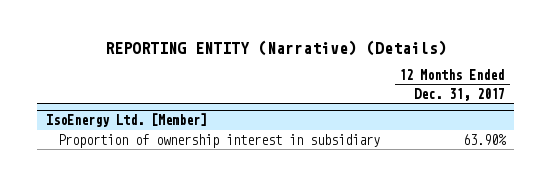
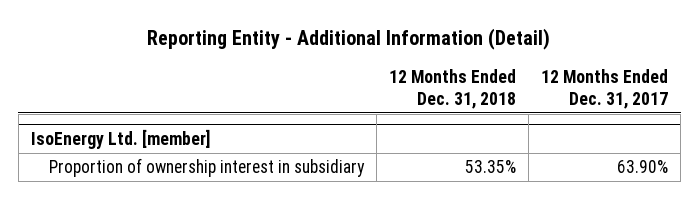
- REPORTING ENTITY (Narrative) (Details)
+ Reporting Entity - Additional Information (Detail)
- | 12 Months Ended Dec. 31, 2017
+ | 12 Months Ended Dec. 31, 2018 | 12 Months Ended Dec. 31, 2017
- IsoEnergy Ltd. [Member]
+ IsoEnergy Ltd. [member]

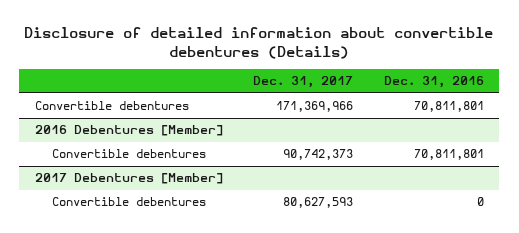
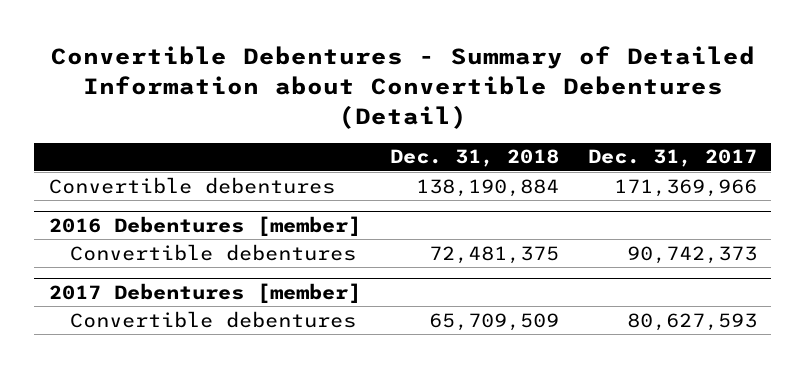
- Disclosure of detailed information about convertible debentures (Details)
+ Convertible Debentures - Summary of Detailed Information about Convertible Debentures (Detail)
- | Dec. 31, 2017 | Dec. 31, 2016
+ | Dec. 31, 2018 | Dec. 31, 2017
- 2016 Debentures [Member]
+ 2016 Debentures [member]
- 2017 Debentures [Member]
+ 2017 Debentures [member]

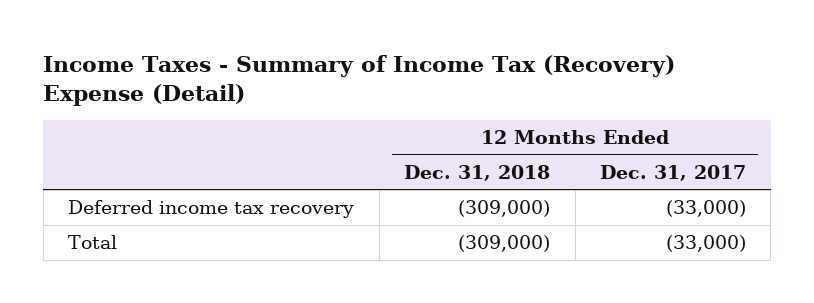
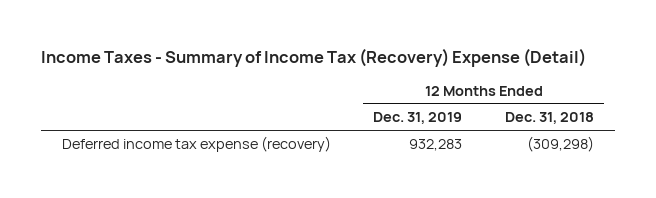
- | 12 Months Ended Dec. 31, 2018 | 12 Months Ended Dec. 31, 2017
+ | 12 Months Ended Dec. 31, 2019 | 12 Months Ended Dec. 31, 2018
- Deferred income tax recovery | (309,000) | (33,000)
- Total | (309,000) | (33,000)
+ Deferred income tax expense (recovery) | 932,283 | (309,298)

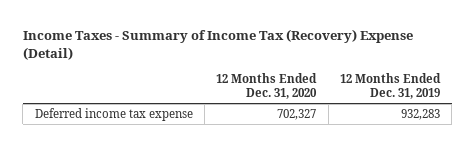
- | 12 Months Ended Dec. 31, 2019 | 12 Months Ended Dec. 31, 2018
+ | 12 Months Ended Dec. 31, 2020 | 12 Months Ended Dec. 31, 2019
- Deferred income tax expense (recovery) | 932,283 | (309,298)
+ Deferred income tax expense | 702,327 | 932,283

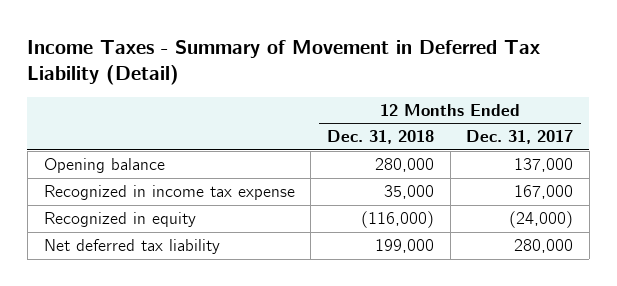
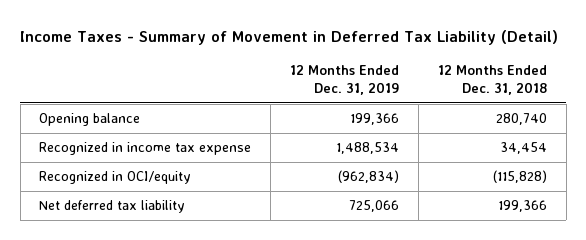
- | 12 Months Ended Dec. 31, 2018 | 12 Months Ended Dec. 31, 2017
+ | 12 Months Ended Dec. 31, 2019 | 12 Months Ended Dec. 31, 2018
- Opening balance | 280,000 | 137,000
- Recognized in income tax expense | 35,000 | 167,000
- Recognized in equity | (116,000) | (24,000)
- Net deferred tax liability | 199,000 | 280,000
+ Opening balance | 199,366 | 280,740
+ Recognized in income tax expense | 1,488,534 | 34,454
+ Recognized in OCI/equity | (962,834) | (115,828)
+ Net deferred tax liability | 725,066 | 199,366

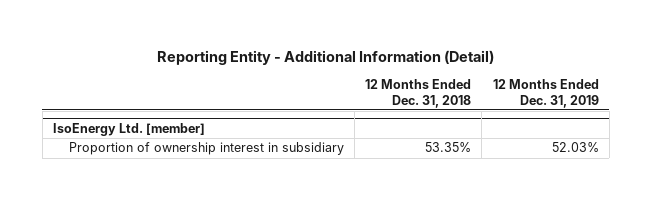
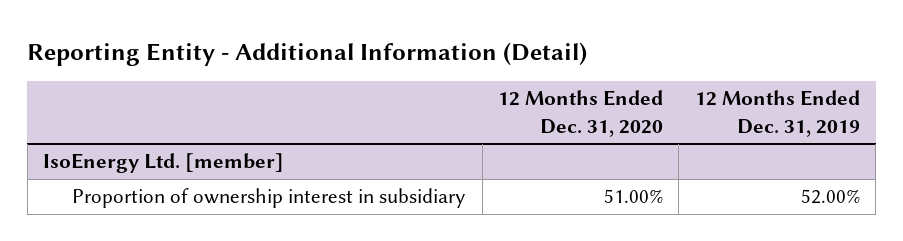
- | 12 Months Ended Dec. 31, 2018 | 12 Months Ended Dec. 31, 2019
+ | 12 Months Ended Dec. 31, 2020 | 12 Months Ended Dec. 31, 2019
@ IsoEnergy Ltd. [member]
- Proportion of ownership interest in subsidiary | 53.35% | 52.03%
+ Proportion of ownership interest in subsidiary | 51.00% | 52.00%

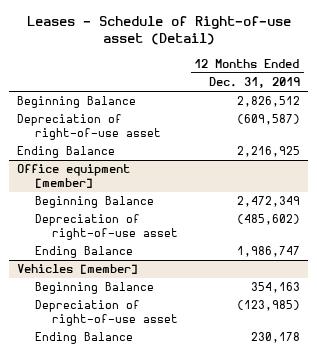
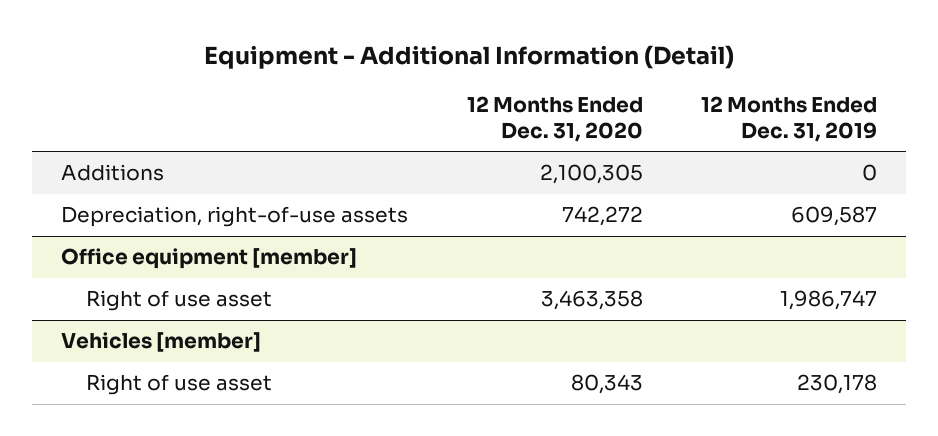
- Leases - Schedule of Right-of-use asset (Detail)
+ Equipment - Additional Information (Detail)
- | 12 Months Ended Dec. 31, 2019
+ | 12 Months Ended Dec. 31, 2020 | 12 Months Ended Dec. 31, 2019
- Beginning Balance | 2,826,512
- Depreciation of right-of-use asset | (609,587)
- Ending Balance | 2,216,925
+ Additions | 2,100,305 | 0
+ Depreciation, right-of-use assets | 742,272 | 609,587
@ Office equipment [member]
- Beginning Balance | 2,472,349
- Depreciation of right-of-use asset | (485,602)
- Ending Balance | 1,986,747
+ Right of use asset | 3,463,358 | 1,986,747
@ Vehicles [member]
- Beginning Balance | 354,163
- Depreciation of right-of-use asset | (123,985)
- Ending Balance | 230,178
+ Right of use asset | 80,343 | 230,178

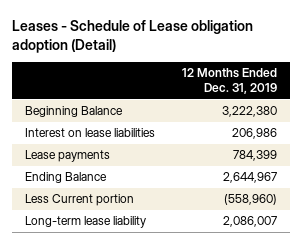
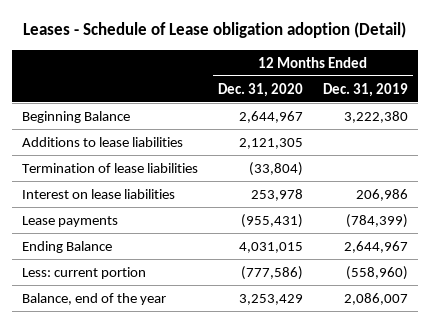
- | 12 Months Ended Dec. 31, 2019
+ | 12 Months Ended Dec. 31, 2020 | 12 Months Ended Dec. 31, 2019
+ Additions to lease liabilities | 2,121,305 |
+ Termination of lease liabilities | (33,804) |
- Lease payments | 784,399
+ Lease payments | (955,431) | (784,399)
- Less Current portion | (558,960)
- Long-term lease liability | 2,086,007
+ Less: current portion | (777,586) | (558,960)
+ Balance, end of the year | 3,253,429 | 2,086,007

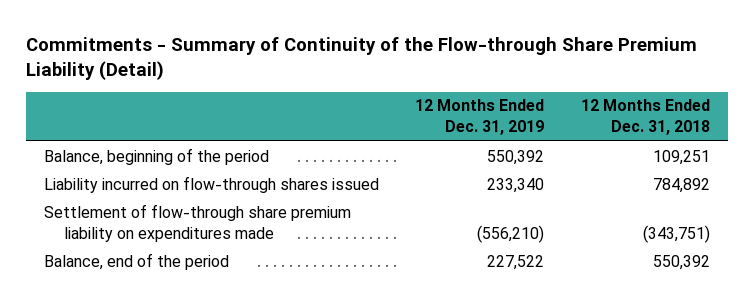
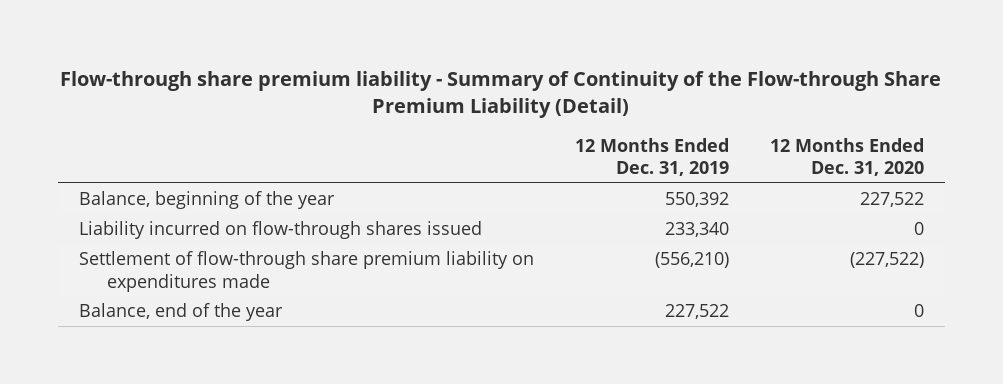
- Commitments - Summary of Continuity of the Flow-through Share Premium Liability (Detail)
+ Flow-through share premium liability - Summary of Continuity of the Flow-through Share Premium Liability (Detail)
- | 12 Months Ended Dec. 31, 2019 | 12 Months Ended Dec. 31, 2018
+ | 12 Months Ended Dec. 31, 2019 | 12 Months Ended Dec. 31, 2020
- Balance, beginning of the period | 550,392 | 109,251
+ Balance, beginning of the year | 550,392 | 227,522
- Balance, end of the period | 227,522 | 550,392
+ Balance, end of the year | 227,522 | 0

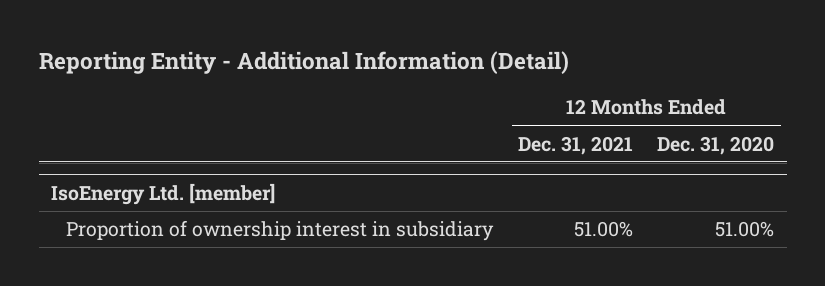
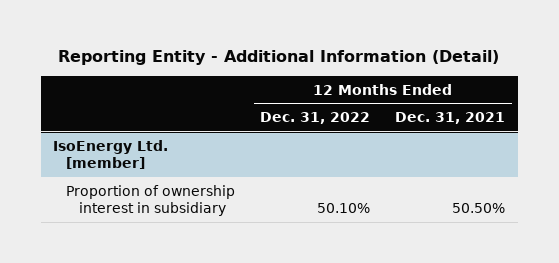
- | 12 Months Ended Dec. 31, 2021 | 12 Months Ended Dec. 31, 2020
+ | 12 Months Ended Dec. 31, 2022 | 12 Months Ended Dec. 31, 2021
@ IsoEnergy Ltd. [member]
- Proportion of ownership interest in subsidiary | 51.00% | 51.00%
+ Proportion of ownership interest in subsidiary | 50.10% | 50.50%

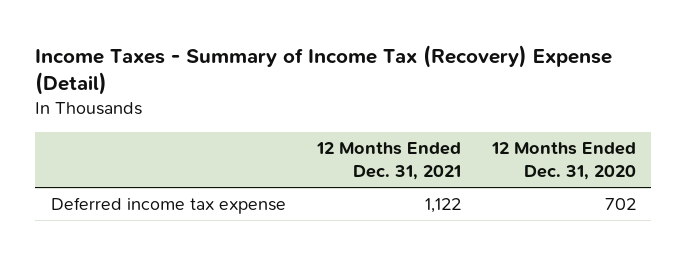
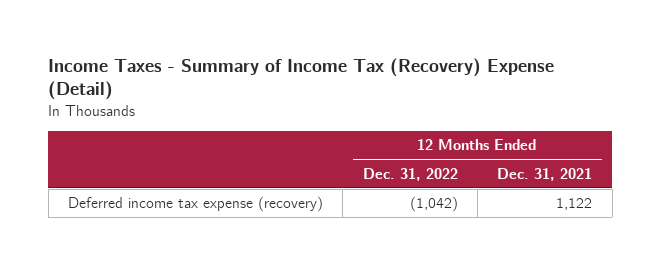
- | 12 Months Ended Dec. 31, 2021 | 12 Months Ended Dec. 31, 2020
+ | 12 Months Ended Dec. 31, 2022 | 12 Months Ended Dec. 31, 2021
- Deferred income tax expense | 1,122 | 702
+ Deferred income tax expense (recovery) | (1,042) | 1,122

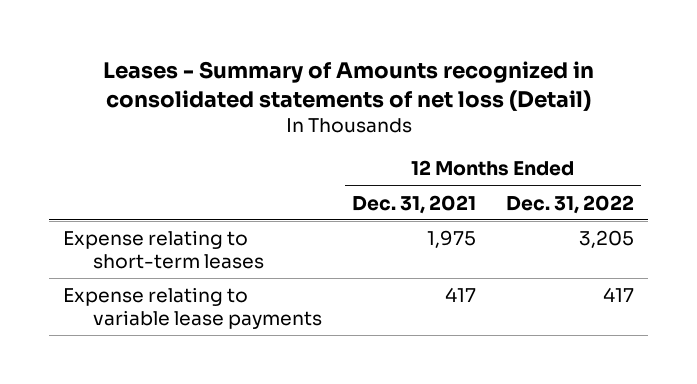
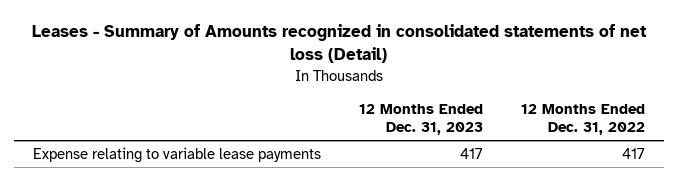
- | 12 Months Ended Dec. 31, 2021 | 12 Months Ended Dec. 31, 2022
+ | 12 Months Ended Dec. 31, 2023 | 12 Months Ended Dec. 31, 2022
- Expense relating to short-term leases | 1,975 | 3,205

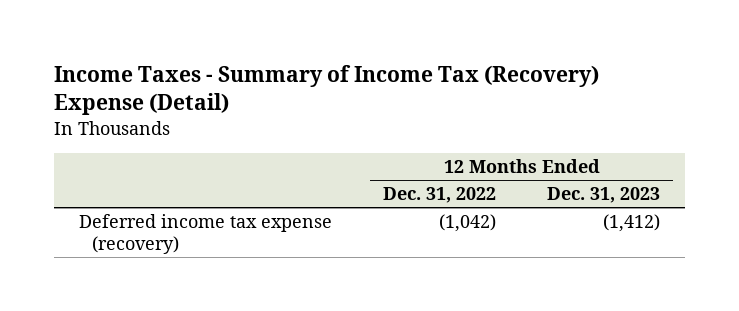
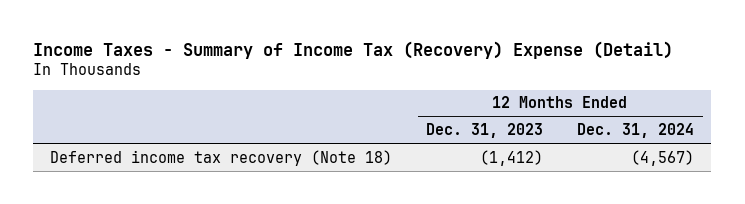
- | 12 Months Ended Dec. 31, 2022 | 12 Months Ended Dec. 31, 2023
+ | 12 Months Ended Dec. 31, 2023 | 12 Months Ended Dec. 31, 2024
- Deferred income tax expense (recovery) | (1,042) | (1,412)
+ Deferred income tax recovery (Note 18) | (1,412) | (4,567)

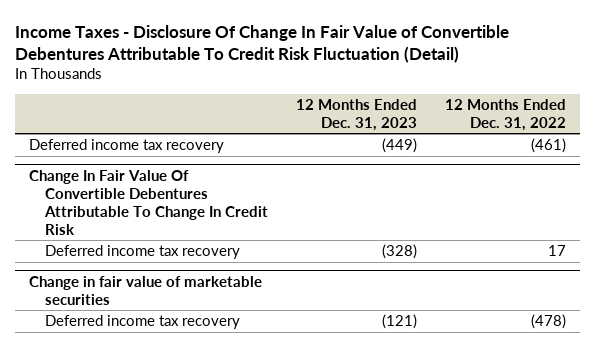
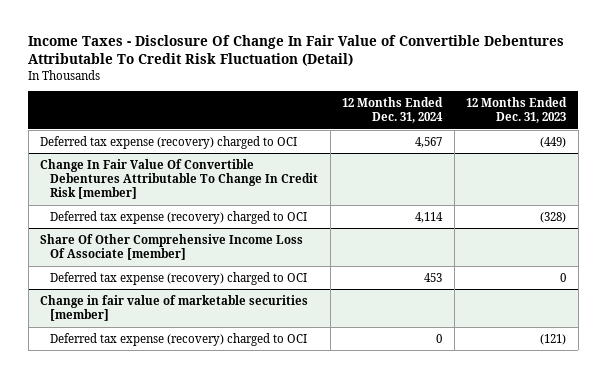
- | 12 Months Ended Dec. 31, 2023 | 12 Months Ended Dec. 31, 2022
+ | 12 Months Ended Dec. 31, 2024 | 12 Months Ended Dec. 31, 2023
- Deferred income tax recovery | (449) | (461)
- Change In Fair Value Of Convertible Debentures Attributable To Change In Credit Risk
- Deferred income tax recovery | (328) | 17
- Change in fair value of marketable securities
- Deferred income tax recovery | (121) | (478)
+ Deferred tax expense (recovery) charged to OCI | 4,567 | (449)
+ Change In Fair Value Of Convertible Debentures Attributable To Change In Credit Risk [member]
+ Deferred tax expense (recovery) charged to OCI | 4,114 | (328)
+ Share Of Other Comprehensive Income Loss Of Associate [member]
+ Deferred tax expense (recovery) charged to OCI | 453 | 0
+ Change in fair value of marketable securities [member]
+ Deferred tax expense (recovery) charged to OCI | 0 | (121)

